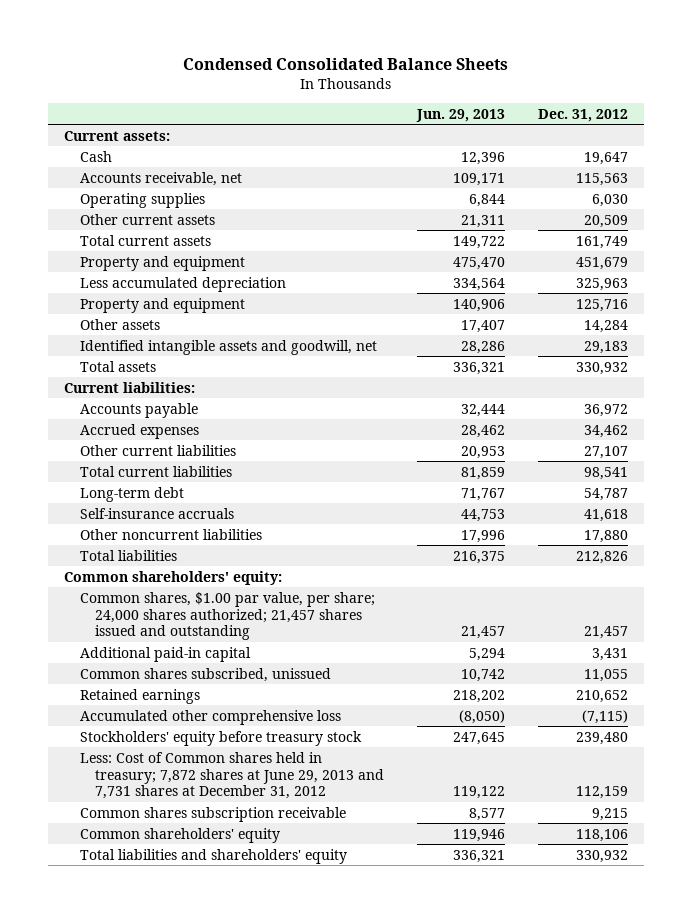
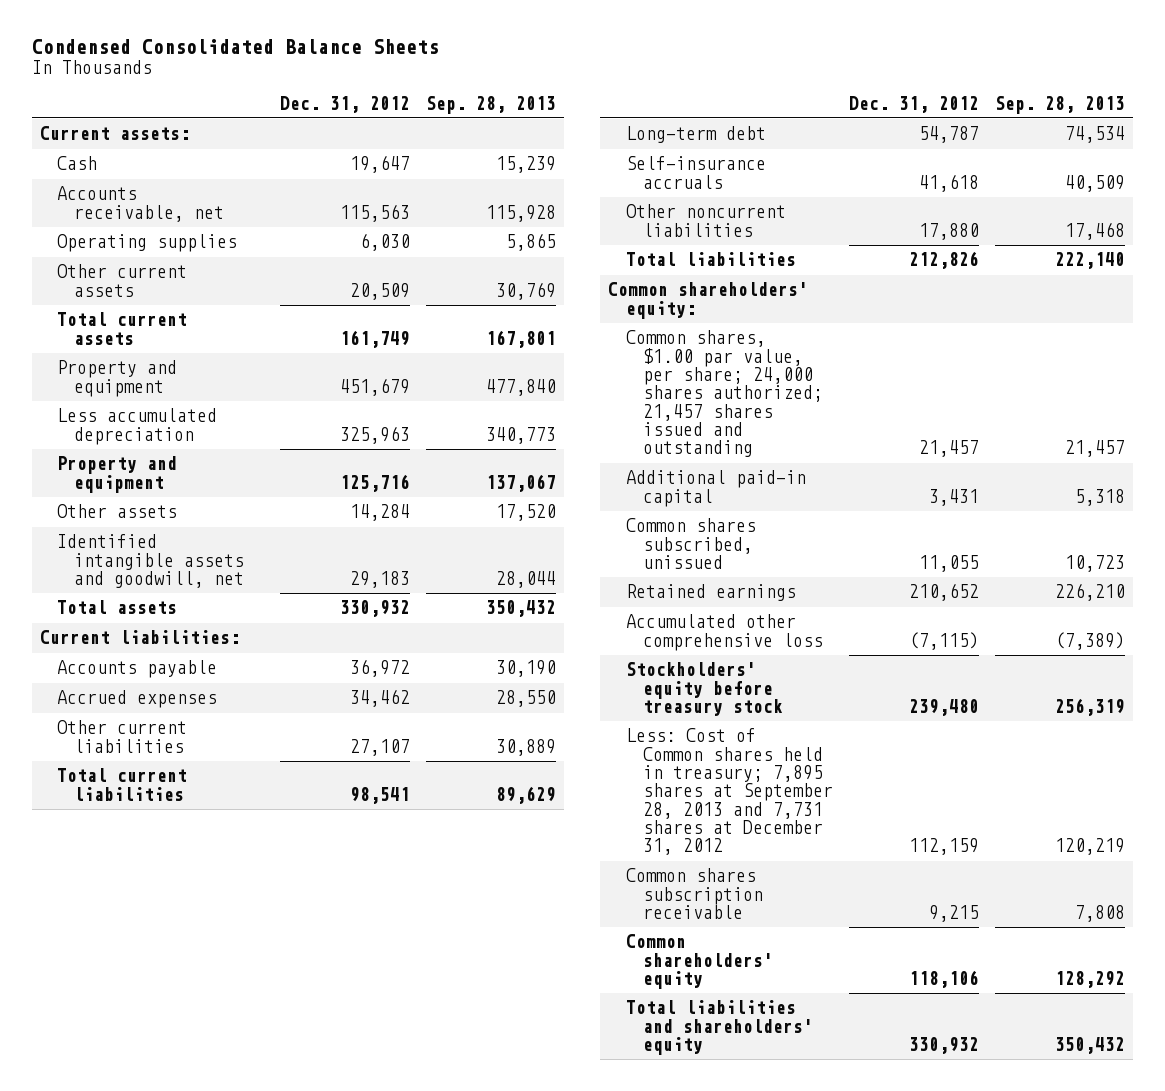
- | Jun. 29, 2013 | Dec. 31, 2012
+ | Dec. 31, 2012 | Sep. 28, 2013
- Less: Cost of Common shares held in treasury; 7,872 shares at June 29, 2013 and 7,731 shares at December 31, 2012 | 119,122 | 112,159
+ Less: Cost of Common shares held in treasury; 7,895 shares at September 28, 2013 and 7,731 shares at December 31, 2012 | 112,159 | 120,219

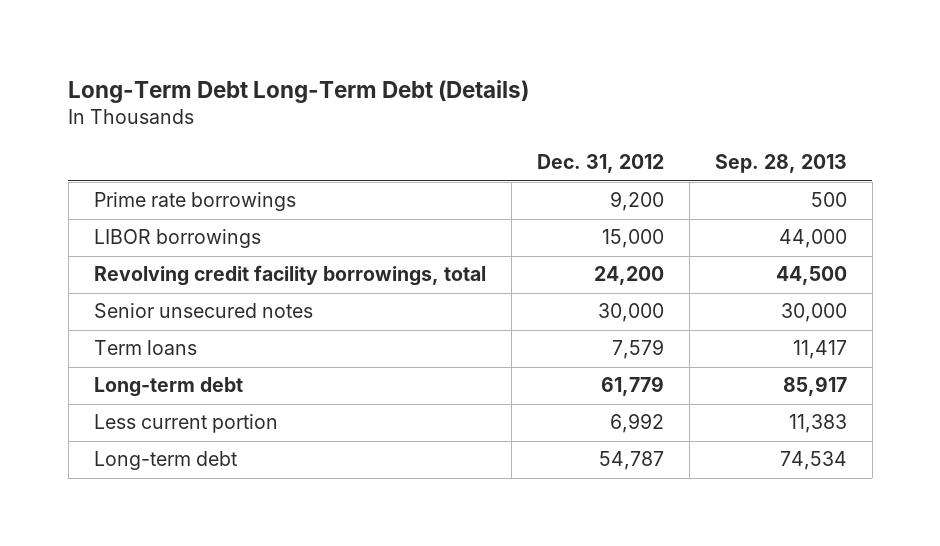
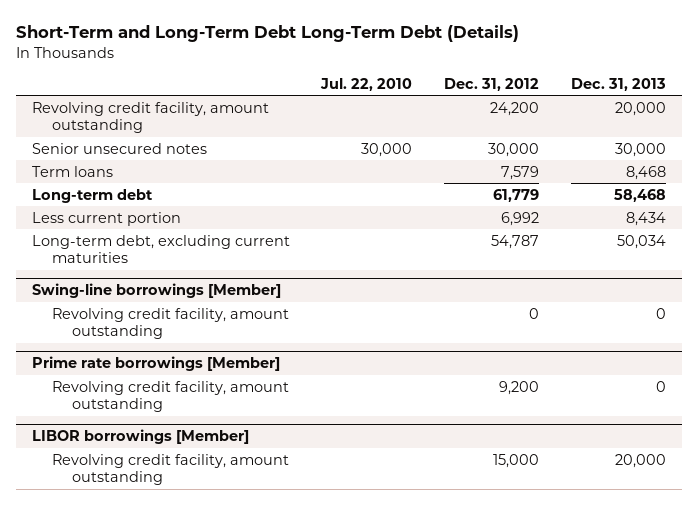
- Long-Term Debt Long-Term Debt (Details)
+ Short-Term and Long-Term Debt Long-Term Debt (Details)
- | Dec. 31, 2012 | Sep. 28, 2013
+ | Jul. 22, 2010 | Dec. 31, 2012 | Dec. 31, 2013
- Prime rate borrowings | 9,200 | 500
- LIBOR borrowings | 15,000 | 44,000
- Revolving credit facility borrowings, total | 24,200 | 44,500
+ Revolving credit facility, amount outstanding | | 24,200 | 20,000
- Long-term debt | 54,787 | 74,534
+ Long-term debt, excluding current maturities | | 54,787 | 50,034
+ Swing-line borrowings [Member]
+ Revolving credit facility, amount outstanding | | 0 | 0
+ Prime rate borrowings [Member]
+ Revolving credit facility, amount outstanding | | 9,200 | 0
+ LIBOR borrowings [Member]
+ Revolving credit facility, amount outstanding | | 15,000 | 20,000

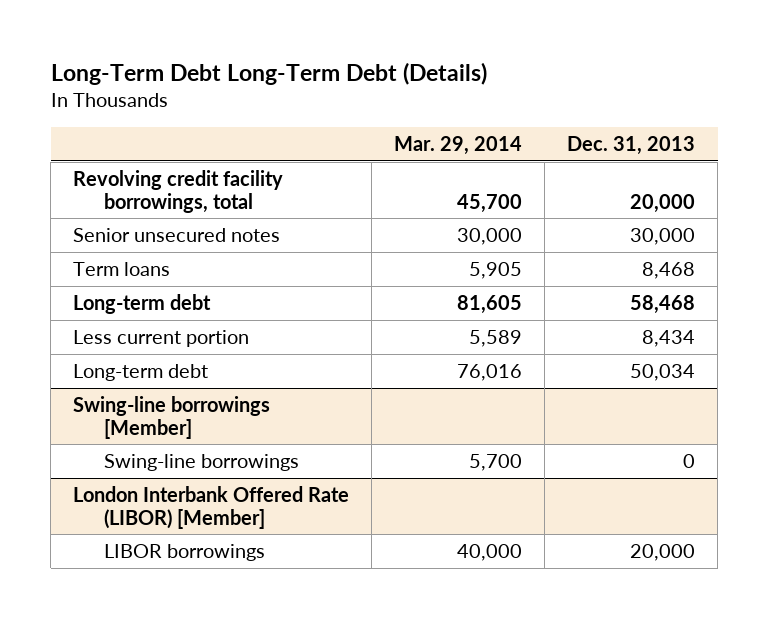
- Short-Term and Long-Term Debt Long-Term Debt (Details)
+ Long-Term Debt Long-Term Debt (Details)
- | Jul. 22, 2010 | Dec. 31, 2012 | Dec. 31, 2013
+ | Mar. 29, 2014 | Dec. 31, 2013
- Revolving credit facility, amount outstanding | | 24,200 | 20,000
+ Revolving credit facility borrowings, total | 45,700 | 20,000
- Long-term debt, excluding current maturities | | 54,787 | 50,034
+ Long-term debt | 76,016 | 50,034
@ Swing-line borrowings [Member]
- Revolving credit facility, amount outstanding | | 0 | 0
- Prime rate borrowings [Member]
- Revolving credit facility, amount outstanding | | 9,200 | 0
- LIBOR borrowings [Member]
- Revolving credit facility, amount outstanding | | 15,000 | 20,000
@ Swing-line borrowings [Member]
+ Swing-line borrowings | 5,700 | 0
+ London Interbank Offered Rate (LIBOR) [Member]
+ LIBOR borrowings | 40,000 | 20,000

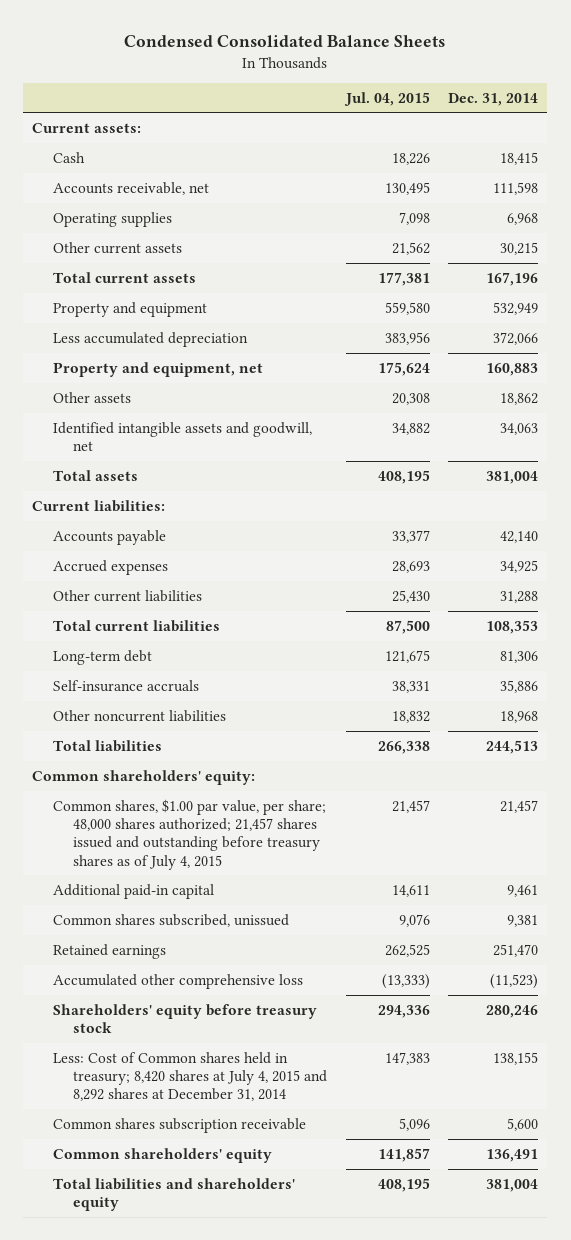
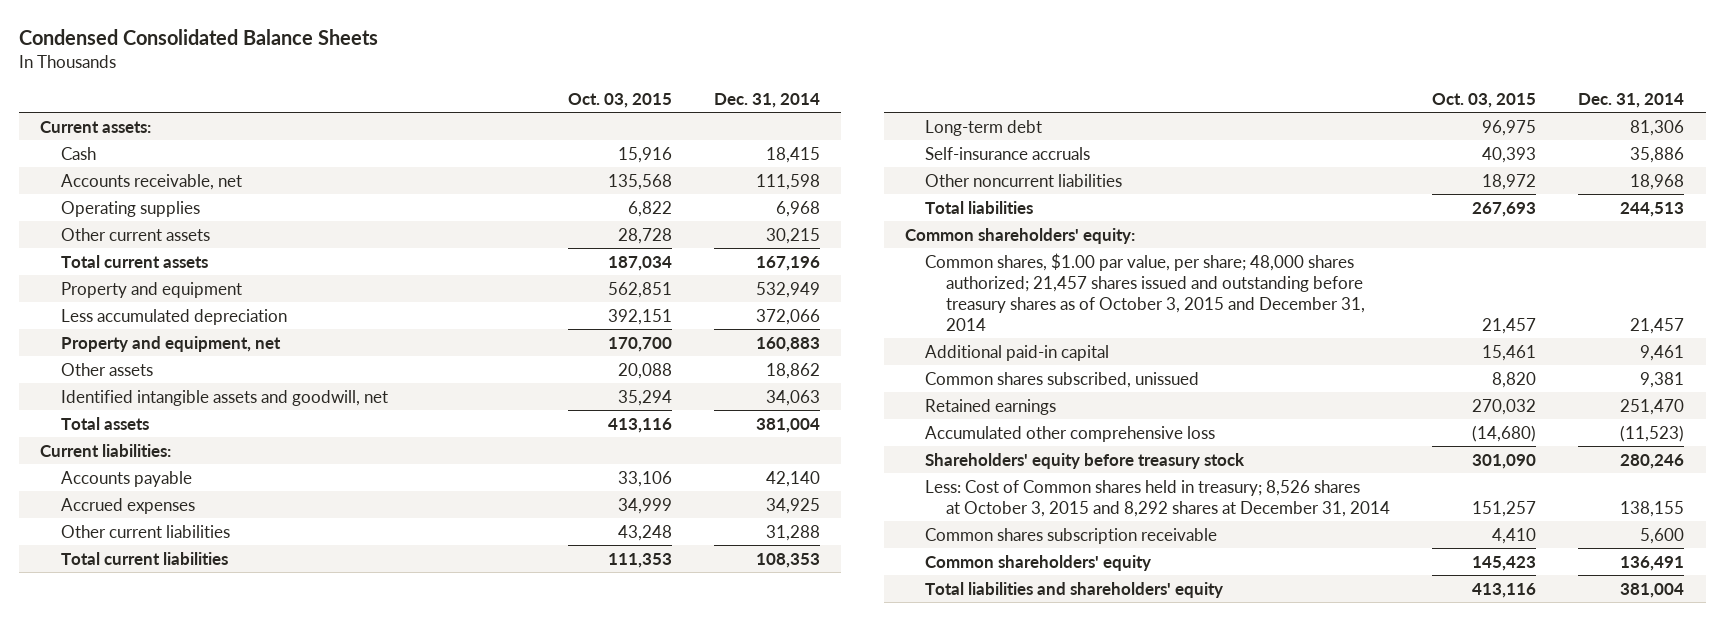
- | Jul. 04, 2015 | Dec. 31, 2014
+ | Oct. 03, 2015 | Dec. 31, 2014
- Common shares, $1.00 par value, per share; 48,000 shares authorized; 21,457 shares issued and outstanding before treasury shares as of July 4, 2015 | 21,457 | 21,457
+ Common shares, $1.00 par value, per share; 48,000 shares authorized; 21,457 shares issued and outstanding before treasury shares as of October 3, 2015 and December 31, 2014 | 21,457 | 21,457
- Less: Cost of Common shares held in treasury; 8,420 shares at July 4, 2015 and 8,292 shares at December 31, 2014 | 147,383 | 138,155
+ Less: Cost of Common shares held in treasury; 8,526 shares at October 3, 2015 and 8,292 shares at December 31, 2014 | 151,257 | 138,155

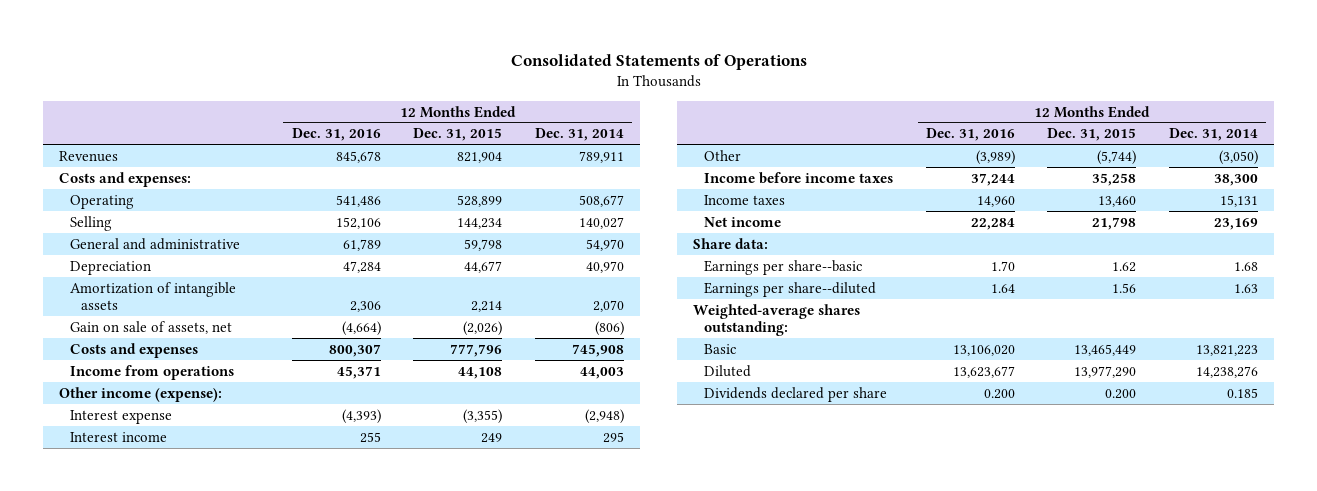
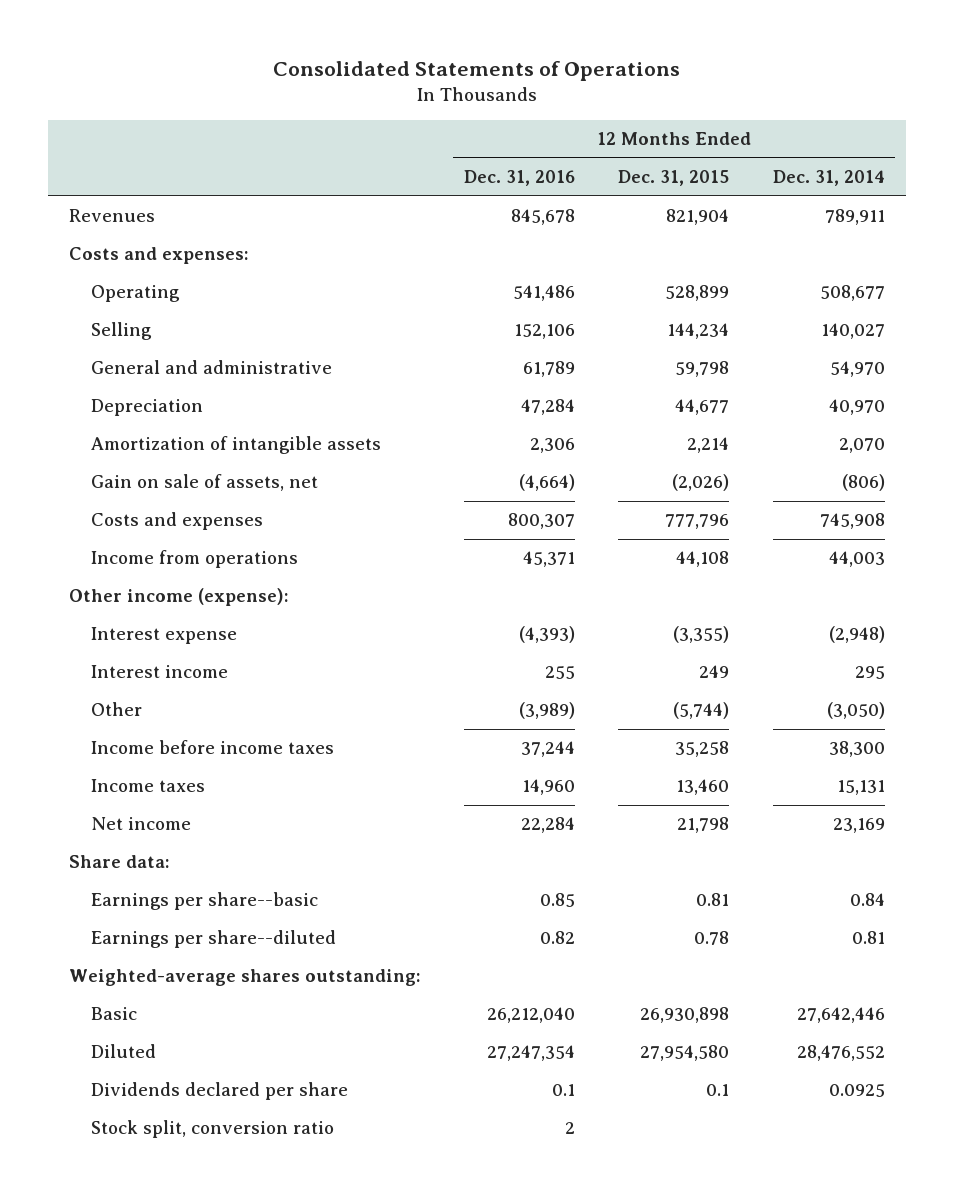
- Earnings per share--basic | 1.70 | 1.62 | 1.68
- Earnings per share--diluted | 1.64 | 1.56 | 1.63
+ Earnings per share--basic | 0.85 | 0.81 | 0.84
+ Earnings per share--diluted | 0.82 | 0.78 | 0.81
- Basic | 13,106,020 | 13,465,449 | 13,821,223
- Diluted | 13,623,677 | 13,977,290 | 14,238,276
- Dividends declared per share | 0.200 | 0.200 | 0.185
+ Basic | 26,212,040 | 26,930,898 | 27,642,446
+ Diluted | 27,247,354 | 27,954,580 | 28,476,552
+ Dividends declared per share | 0.1 | 0.1 | 0.0925
+ Stock split, conversion ratio | 2 | |

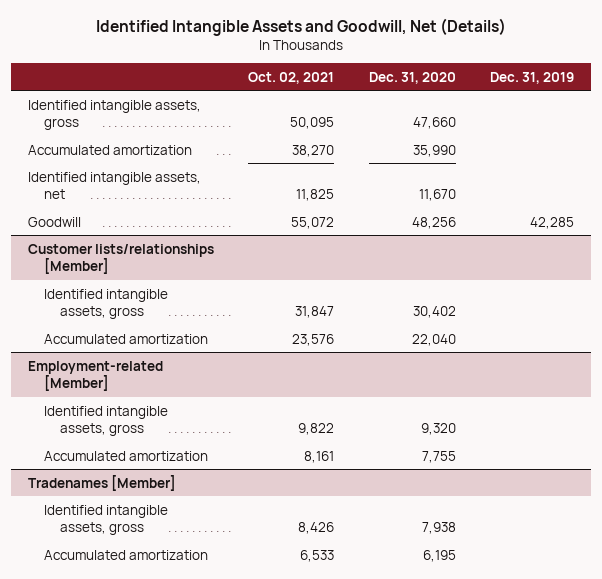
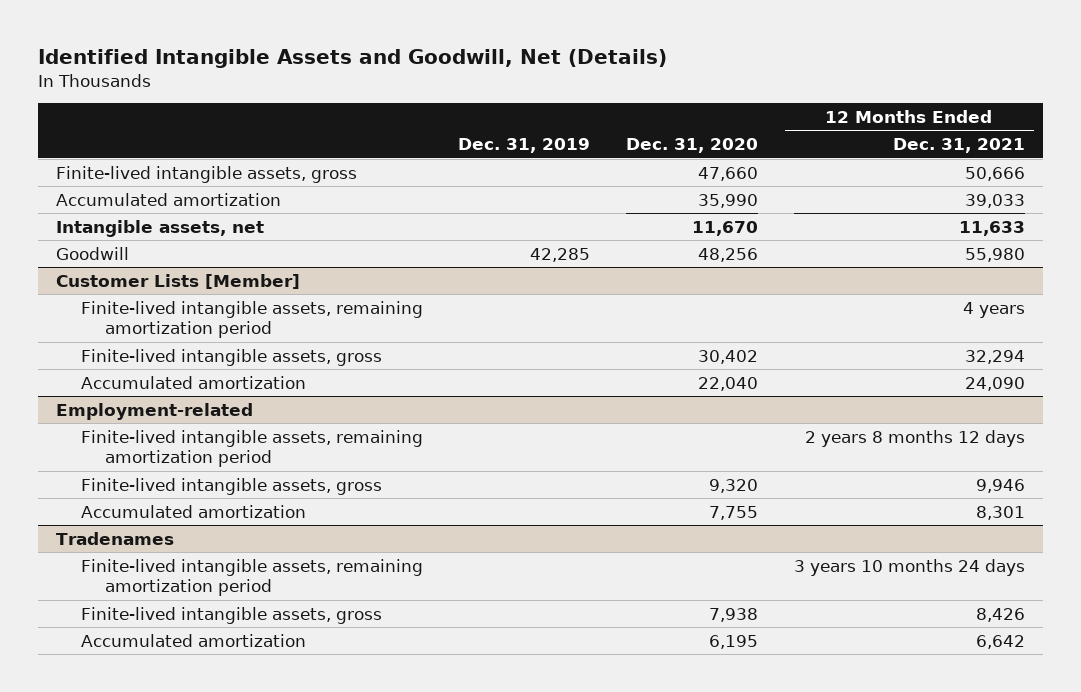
- | Oct. 02, 2021 | Dec. 31, 2020 | Dec. 31, 2019
+ | Dec. 31, 2019 | Dec. 31, 2020 | 12 Months Ended Dec. 31, 2021
- Identified intangible assets, gross | 50,095 | 47,660 |
+ Finite-lived intangible assets, gross | | 47,660 | 50,666
- Identified intangible assets, net | 11,825 | 11,670 |
+ Intangible assets, net | | 11,670 | 11,633
- Customer lists/relationships [Member]
- Identified intangible assets, gross | 31,847 | 30,402 |
+ Customer Lists [Member]
+ Finite-lived intangible assets, remaining amortization period | | | 4 years
+ Finite-lived intangible assets, gross | | 30,402 | 32,294
- Employment-related [Member]
- Identified intangible assets, gross | 9,822 | 9,320 |
+ Employment-related
+ Finite-lived intangible assets, remaining amortization period | | | 2 years 8 months 12 days
+ Finite-lived intangible assets, gross | | 9,320 | 9,946
- Tradenames [Member]
- Identified intangible assets, gross | 8,426 | 7,938 |
+ Tradenames
+ Finite-lived intangible assets, remaining amortization period | | | 3 years 10 months 24 days
+ Finite-lived intangible assets, gross | | 7,938 | 8,426

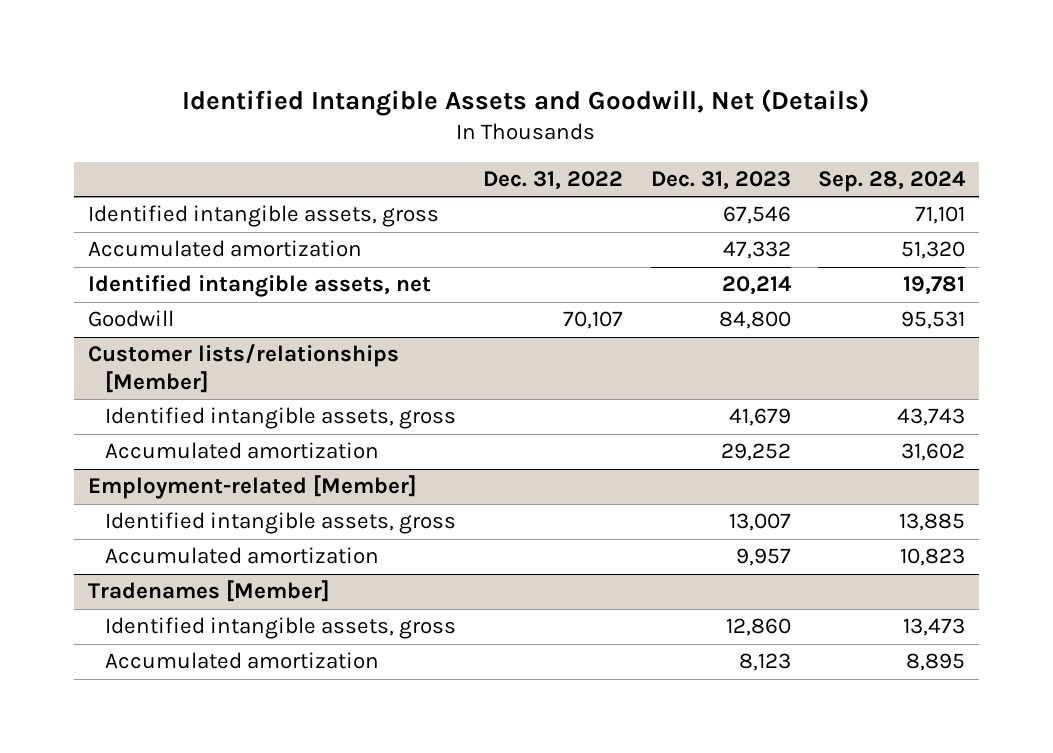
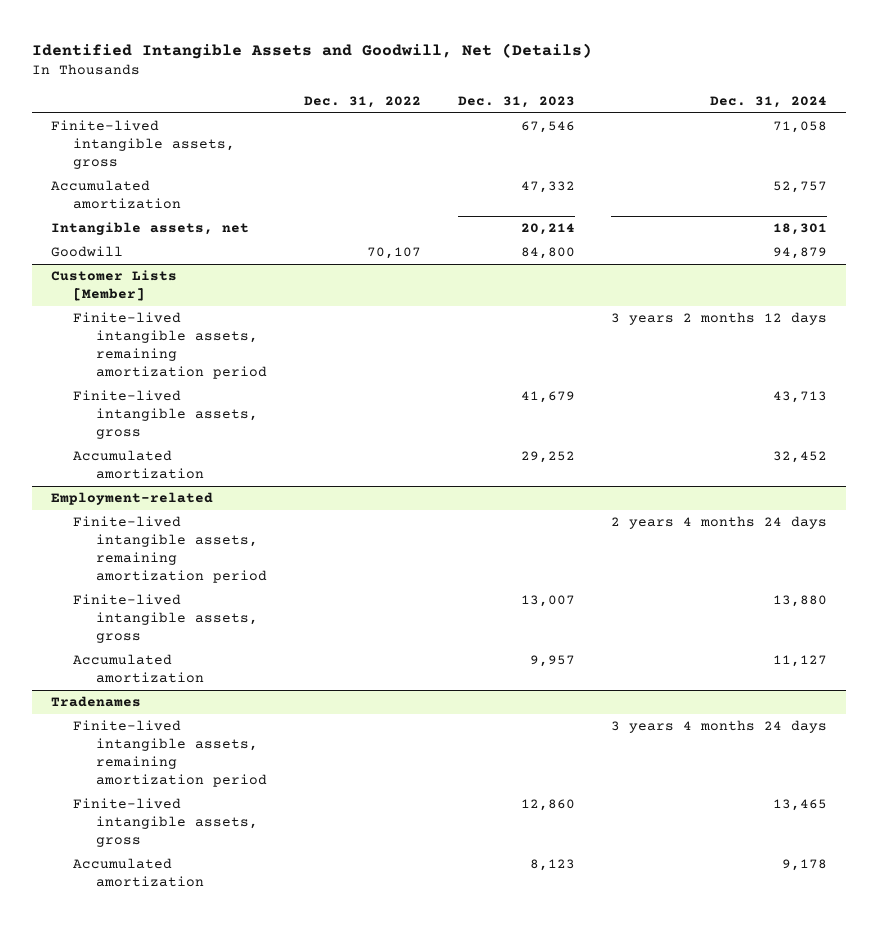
- | Dec. 31, 2022 | Dec. 31, 2023 | Sep. 28, 2024
+ | Dec. 31, 2022 | Dec. 31, 2023 | Dec. 31, 2024
- Identified intangible assets, gross | | 67,546 | 71,101
+ Finite-lived intangible assets, gross | | 67,546 | 71,058
- Identified intangible assets, net | | 20,214 | 19,781
+ Intangible assets, net | | 20,214 | 18,301
- Customer lists/relationships [Member]
- Identified intangible assets, gross | | 41,679 | 43,743
+ Customer Lists [Member]
+ Finite-lived intangible assets, remaining amortization period | | | 3 years 2 months 12 days
+ Finite-lived intangible assets, gross | | 41,679 | 43,713
- Employment-related [Member]
- Identified intangible assets, gross | | 13,007 | 13,885
+ Employment-related
+ Finite-lived intangible assets, remaining amortization period | | | 2 years 4 months 24 days
+ Finite-lived intangible assets, gross | | 13,007 | 13,880
- Tradenames [Member]
- Identified intangible assets, gross | | 12,860 | 13,473
+ Tradenames
+ Finite-lived intangible assets, remaining amortization period | | | 3 years 4 months 24 days
+ Finite-lived intangible assets, gross | | 12,860 | 13,465

